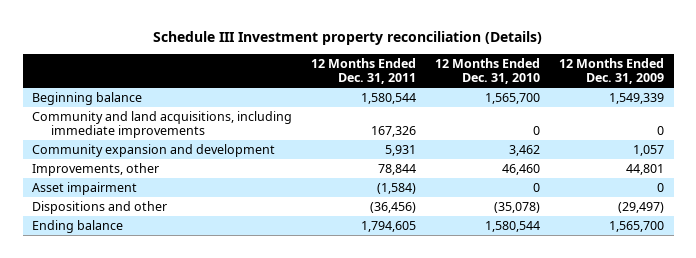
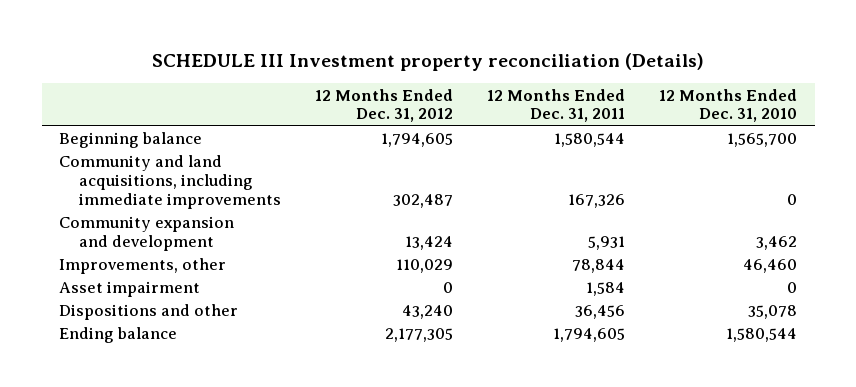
- Schedule III Investment property reconciliation (Details)
+ SCHEDULE III Investment property reconciliation (Details)
- | 12 Months Ended Dec. 31, 2011 | 12 Months Ended Dec. 31, 2010 | 12 Months Ended Dec. 31, 2009
+ | 12 Months Ended Dec. 31, 2012 | 12 Months Ended Dec. 31, 2011 | 12 Months Ended Dec. 31, 2010
- Asset impairment | (1,584) | 0 | 0
- Dispositions and other | (36,456) | (35,078) | (29,497)
+ Asset impairment | 0 | 1,584 | 0
+ Dispositions and other | 43,240 | 36,456 | 35,078

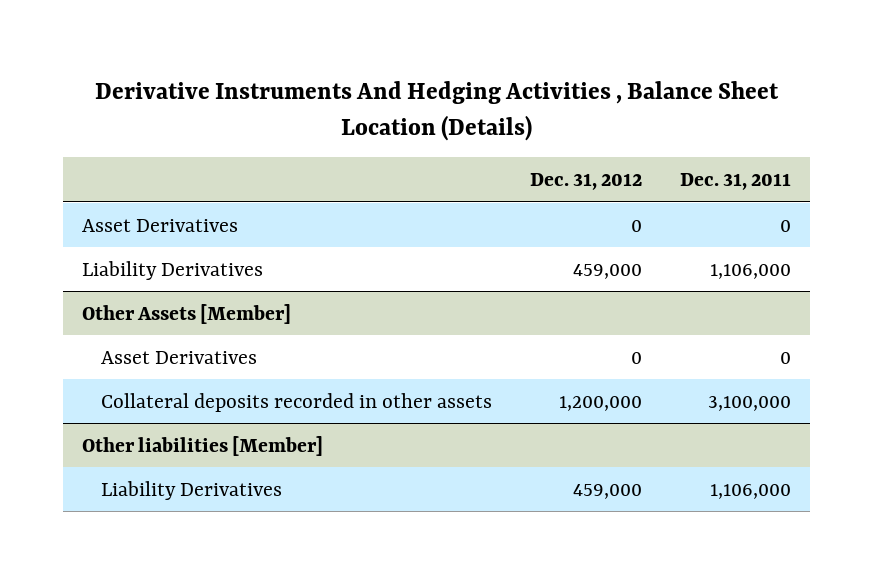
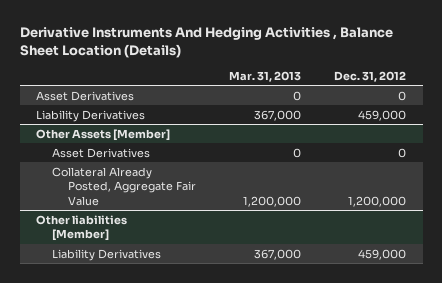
- | Dec. 31, 2012 | Dec. 31, 2011
+ | Mar. 31, 2013 | Dec. 31, 2012
@ Other Assets [Member]
- Collateral deposits recorded in other assets | 1,200,000 | 3,100,000
+ Collateral Already Posted, Aggregate Fair Value | 1,200,000 | 1,200,000

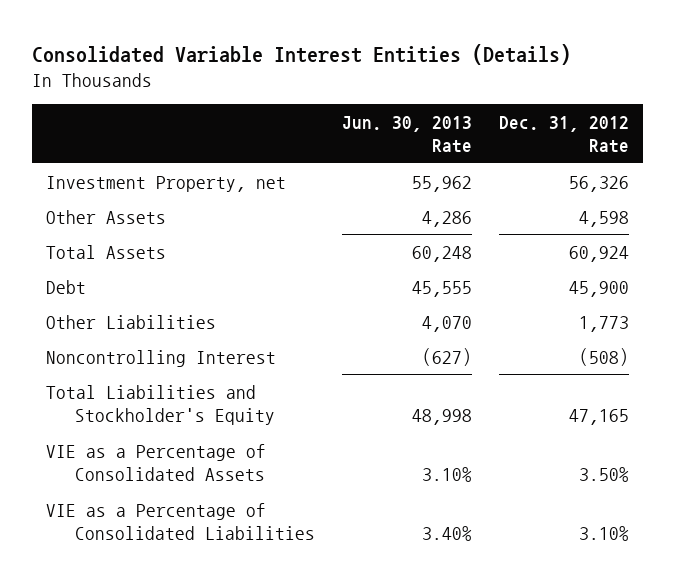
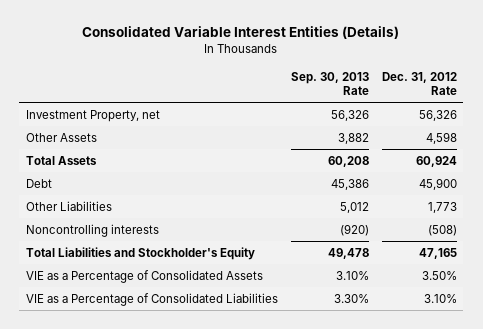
- | Jun. 30, 2013 Rate | Dec. 31, 2012 Rate
+ | Sep. 30, 2013 Rate | Dec. 31, 2012 Rate
- Noncontrolling Interest | (627) | (508)
+ Noncontrolling interests | (920) | (508)

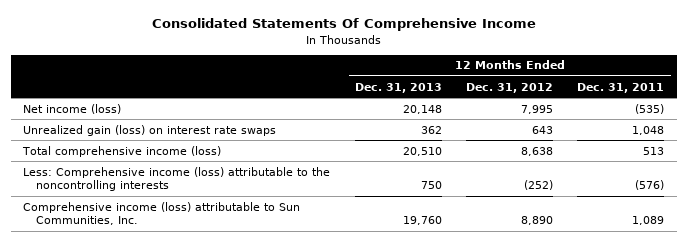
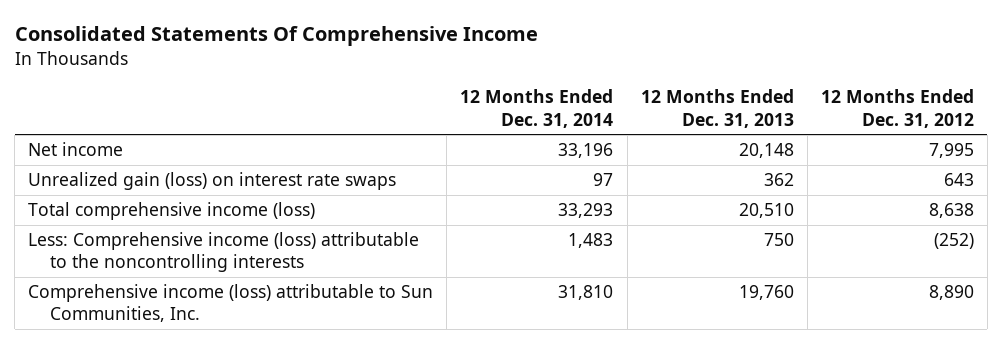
- | 12 Months Ended Dec. 31, 2013 | 12 Months Ended Dec. 31, 2012 | 12 Months Ended Dec. 31, 2011
+ | 12 Months Ended Dec. 31, 2014 | 12 Months Ended Dec. 31, 2013 | 12 Months Ended Dec. 31, 2012
- Net income (loss) | 20,148 | 7,995 | (535)
+ Net income | 33,196 | 20,148 | 7,995

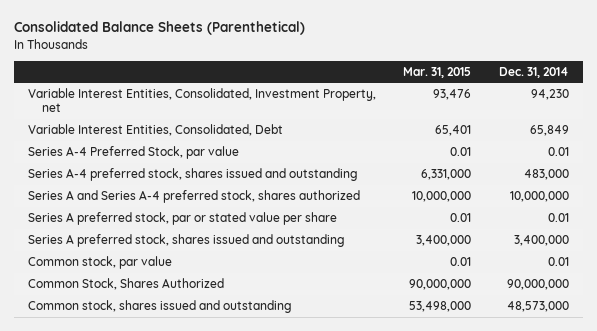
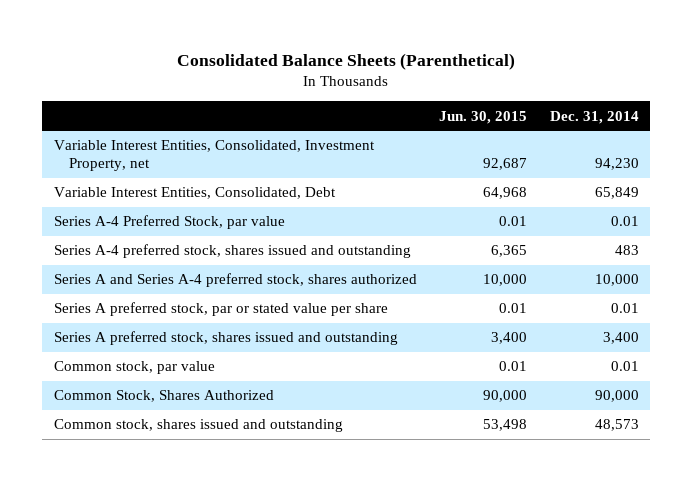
- | Mar. 31, 2015 | Dec. 31, 2014
+ | Jun. 30, 2015 | Dec. 31, 2014
- Series A-4 preferred stock, shares issued and outstanding | 6,331,000 | 483,000
- Series A and Series A-4 preferred stock, shares authorized | 10,000,000 | 10,000,000
+ Series A-4 preferred stock, shares issued and outstanding | 6,365 | 483
+ Series A and Series A-4 preferred stock, shares authorized | 10,000 | 10,000
- Series A preferred stock, shares issued and outstanding | 3,400,000 | 3,400,000
+ Series A preferred stock, shares issued and outstanding | 3,400 | 3,400
- Common Stock, Shares Authorized | 90,000,000 | 90,000,000
- Common stock, shares issued and outstanding | 53,498,000 | 48,573,000
+ Common Stock, Shares Authorized | 90,000 | 90,000
+ Common stock, shares issued and outstanding | 53,498 | 48,573

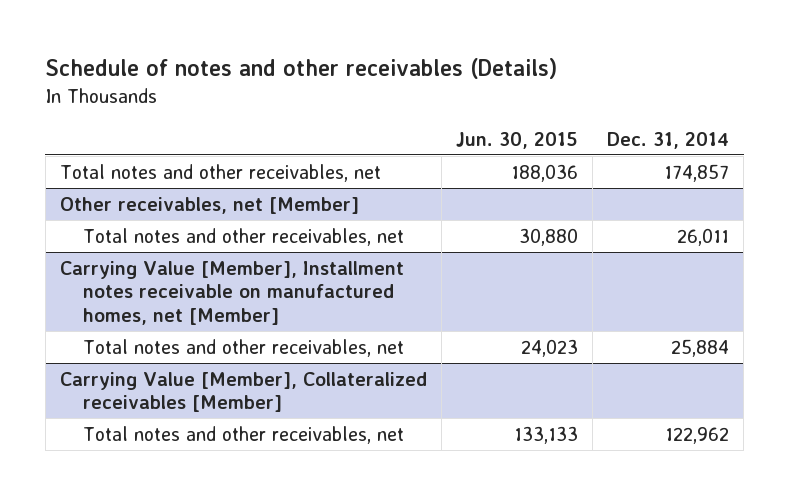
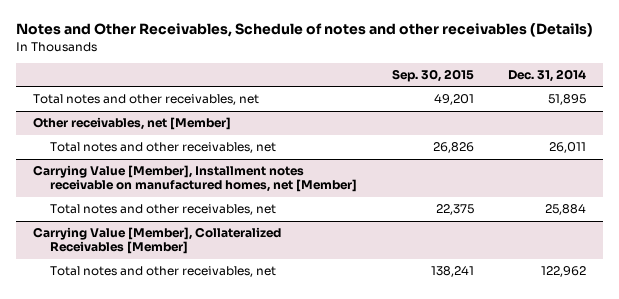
- Schedule of notes and other receivables (Details)
+ Notes and Other Receivables, Schedule of notes and other receivables (Details)
- | Jun. 30, 2015 | Dec. 31, 2014
+ | Sep. 30, 2015 | Dec. 31, 2014
- Total notes and other receivables, net | 188,036 | 174,857
+ Total notes and other receivables, net | 49,201 | 51,895
- Carrying Value [Member], Collateralized receivables [Member]
+ Carrying Value [Member], Collateralized Receivables [Member]

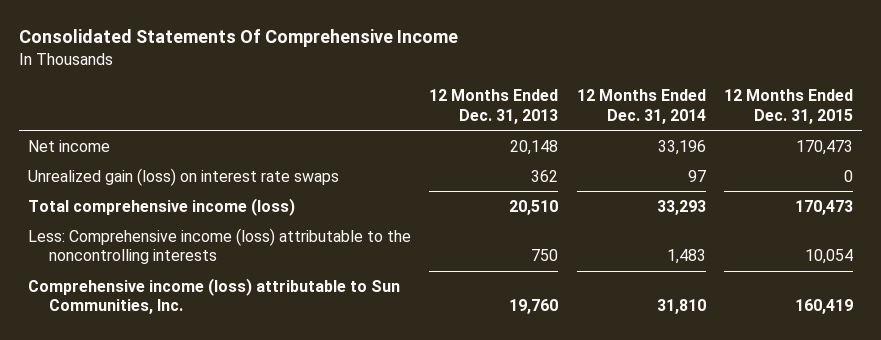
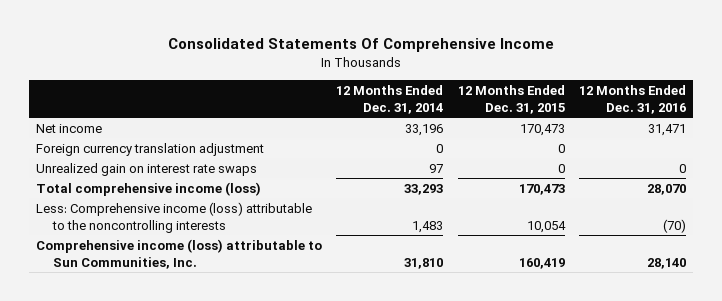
- | 12 Months Ended Dec. 31, 2013 | 12 Months Ended Dec. 31, 2014 | 12 Months Ended Dec. 31, 2015
+ | 12 Months Ended Dec. 31, 2014 | 12 Months Ended Dec. 31, 2015 | 12 Months Ended Dec. 31, 2016
- Unrealized gain (loss) on interest rate swaps | 362 | 97 | 0
+ Foreign currency translation adjustment | 0 | 0 |
+ Unrealized gain on interest rate swaps | 97 | 0 | 0

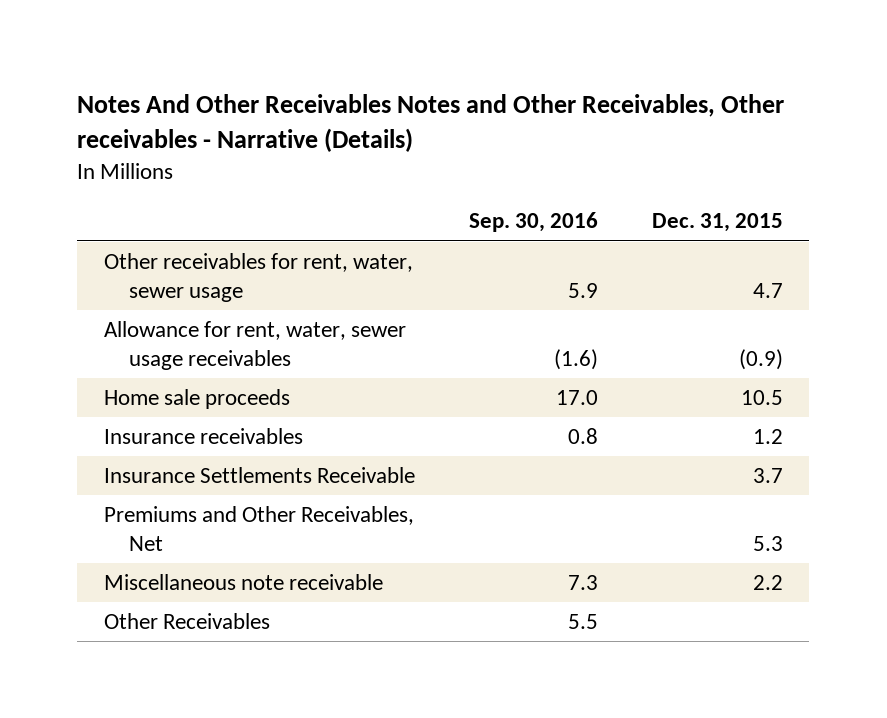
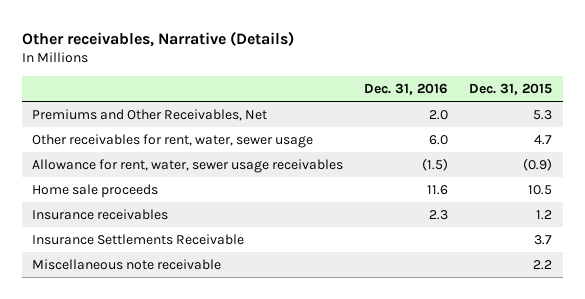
- Notes And Other Receivables Notes and Other Receivables, Other receivables - Narrative (Details)
+ Other receivables, Narrative (Details)
- | Sep. 30, 2016 | Dec. 31, 2015
+ | Dec. 31, 2016 | Dec. 31, 2015
moved up: Premiums and Other Receivables, Net | 2.0 | 5.3
- Other Receivables | 5.5 |

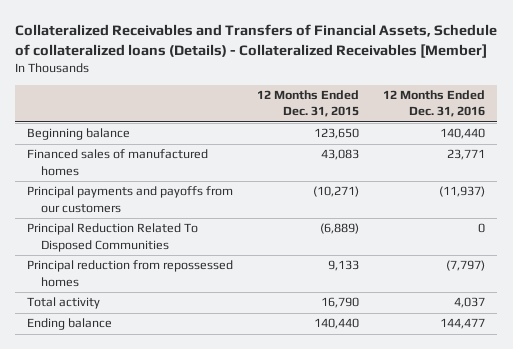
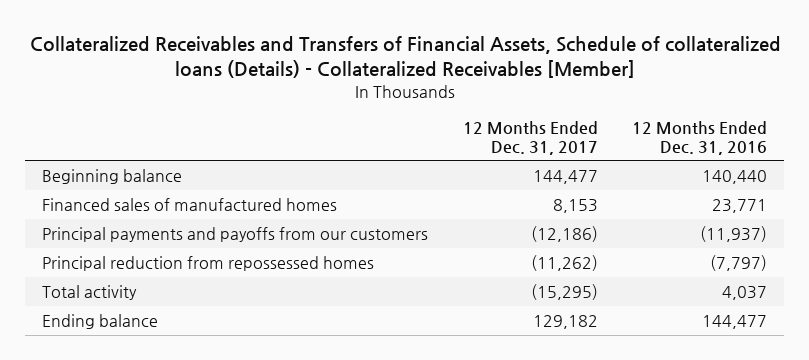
- | 12 Months Ended Dec. 31, 2015 | 12 Months Ended Dec. 31, 2016
+ | 12 Months Ended Dec. 31, 2017 | 12 Months Ended Dec. 31, 2016
- Principal Reduction Related To Disposed Communities | (6,889) | 0

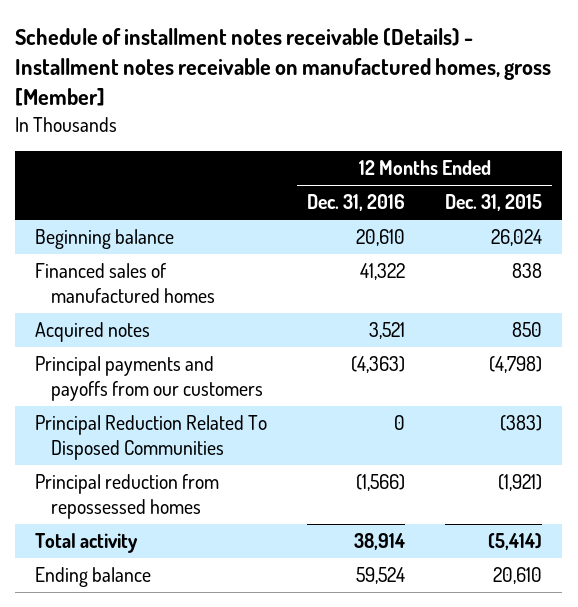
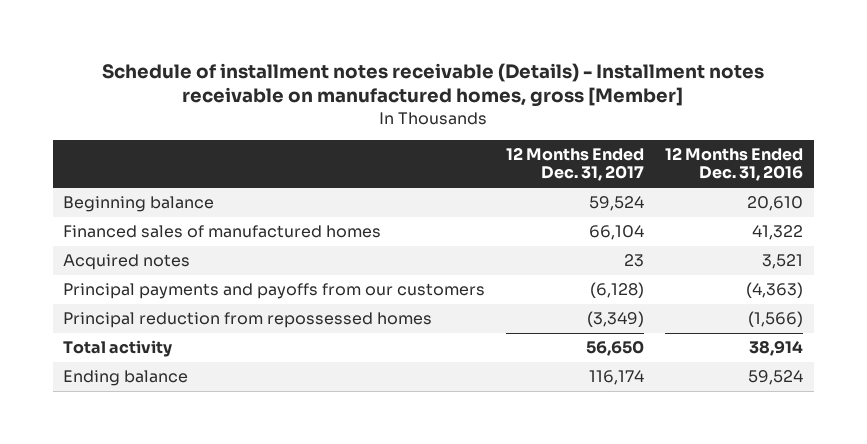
- | 12 Months Ended Dec. 31, 2016 | 12 Months Ended Dec. 31, 2015
+ | 12 Months Ended Dec. 31, 2017 | 12 Months Ended Dec. 31, 2016
- Principal Reduction Related To Disposed Communities | 0 | (383)

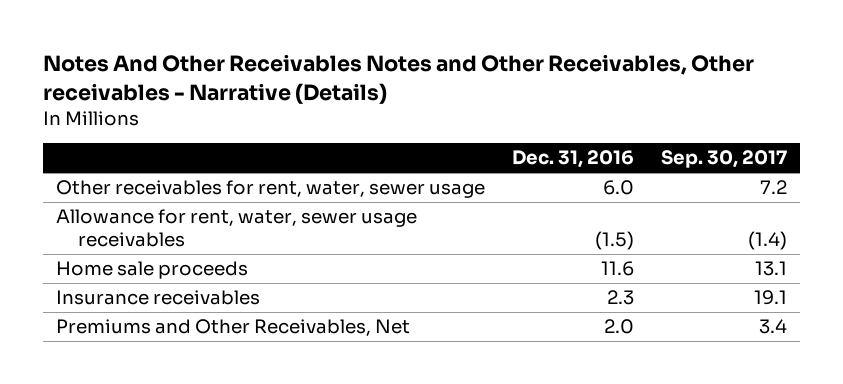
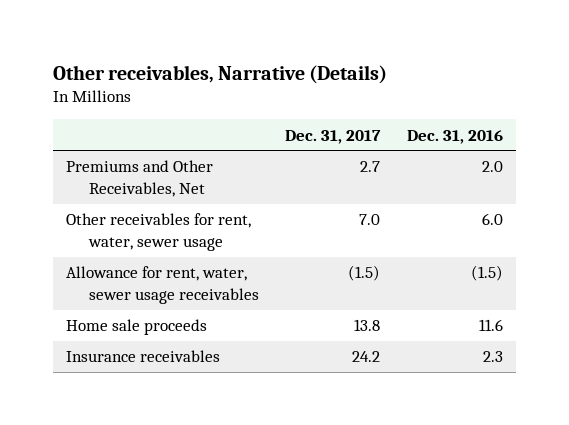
- Notes And Other Receivables Notes and Other Receivables, Other receivables - Narrative (Details)
+ Other receivables, Narrative (Details)
- | Dec. 31, 2016 | Sep. 30, 2017
+ | Dec. 31, 2017 | Dec. 31, 2016
moved up: Premiums and Other Receivables, Net | 2.7 | 2.0

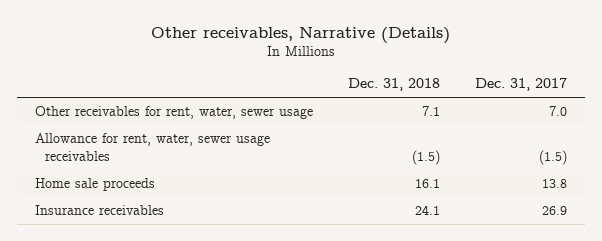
- | Dec. 31, 2017 | Dec. 31, 2016
+ | Dec. 31, 2018 | Dec. 31, 2017
- Premiums and Other Receivables, Net | 2.7 | 2.0
- Insurance receivables | 24.2 | 2.3
+ Insurance receivables | 24.1 | 26.9

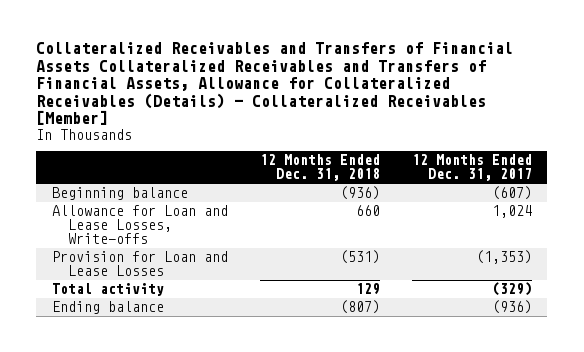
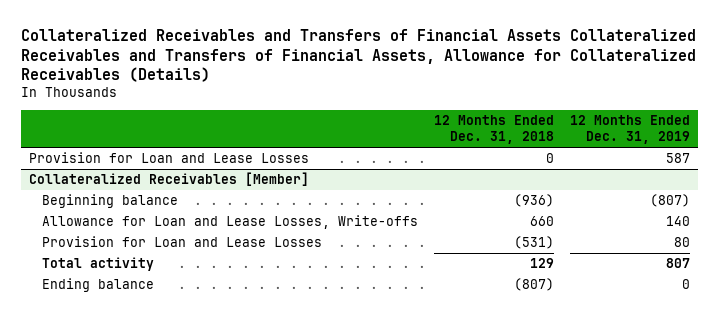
- Collateralized Receivables and Transfers of Financial Assets Collateralized Receivables and Transfers of Financial Assets, Allowance for Collateralized Receivables (Details) - Collateralized Receivables [Member]
+ Collateralized Receivables and Transfers of Financial Assets Collateralized Receivables and Transfers of Financial Assets, Allowance for Collateralized Receivables (Details)
- | 12 Months Ended Dec. 31, 2018 | 12 Months Ended Dec. 31, 2017
+ | 12 Months Ended Dec. 31, 2018 | 12 Months Ended Dec. 31, 2019
+ Provision for Loan and Lease Losses | 0 | 587
+ Collateralized Receivables [Member]

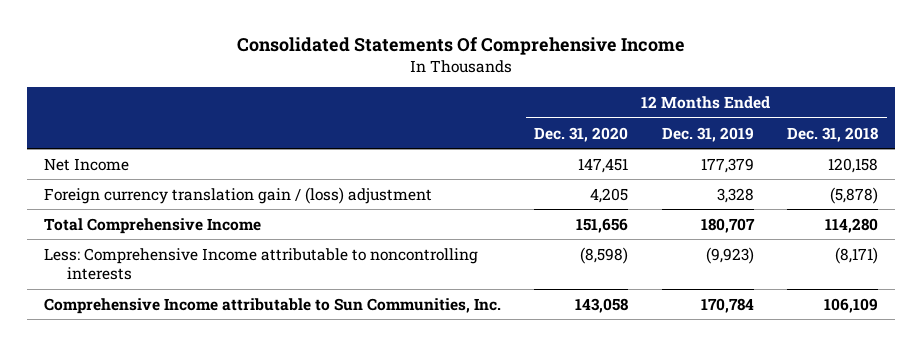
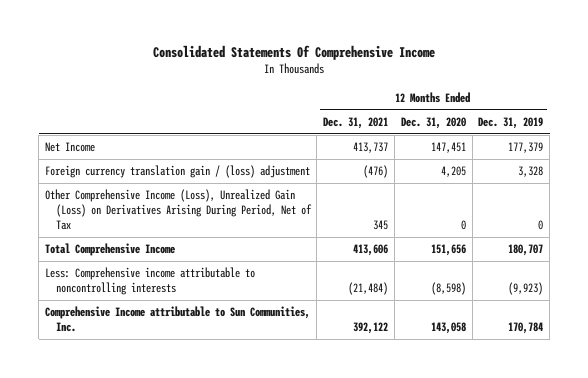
- | 12 Months Ended Dec. 31, 2020 | 12 Months Ended Dec. 31, 2019 | 12 Months Ended Dec. 31, 2018
+ | 12 Months Ended Dec. 31, 2021 | 12 Months Ended Dec. 31, 2020 | 12 Months Ended Dec. 31, 2019
+ Other Comprehensive Income (Loss), Unrealized Gain (Loss) on Derivatives Arising During Period, Net of Tax | 345 | 0 | 0
- Less: Comprehensive Income attributable to noncontrolling interests | (8,598) | (9,923) | (8,171)
+ Less: Comprehensive income attributable to noncontrolling interests | (21,484) | (8,598) | (9,923)

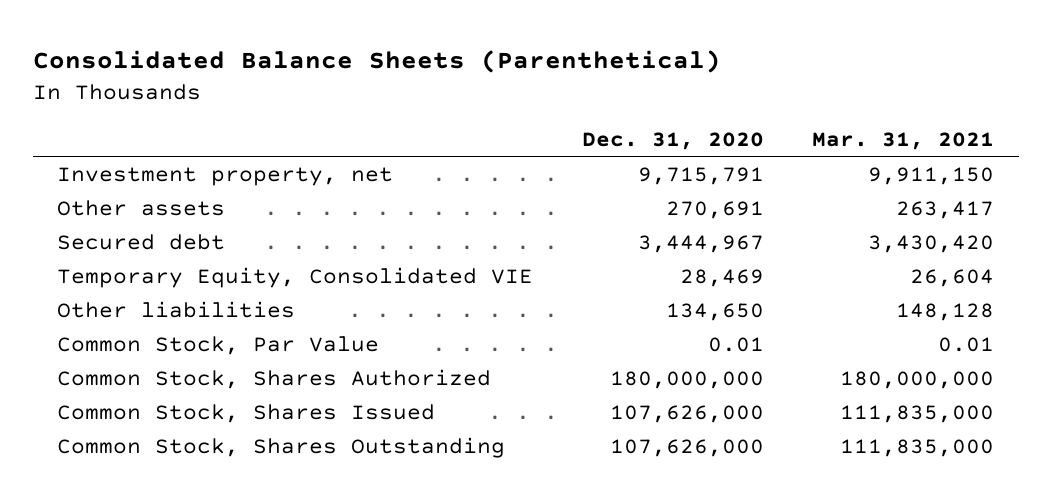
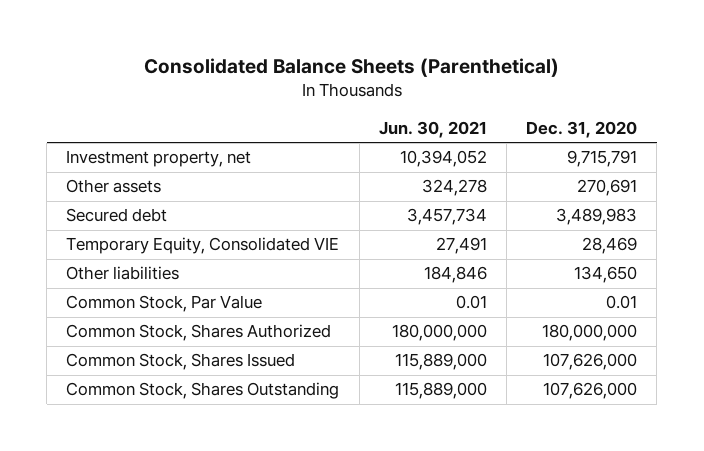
- | Dec. 31, 2020 | Mar. 31, 2021
+ | Jun. 30, 2021 | Dec. 31, 2020
- Secured debt | 3,444,967 | 3,430,420
+ Secured debt | 3,457,734 | 3,489,983

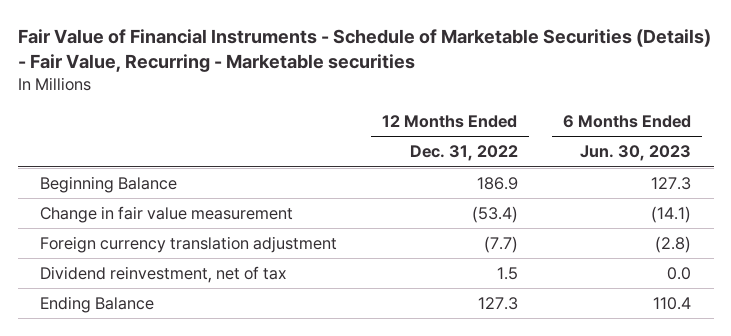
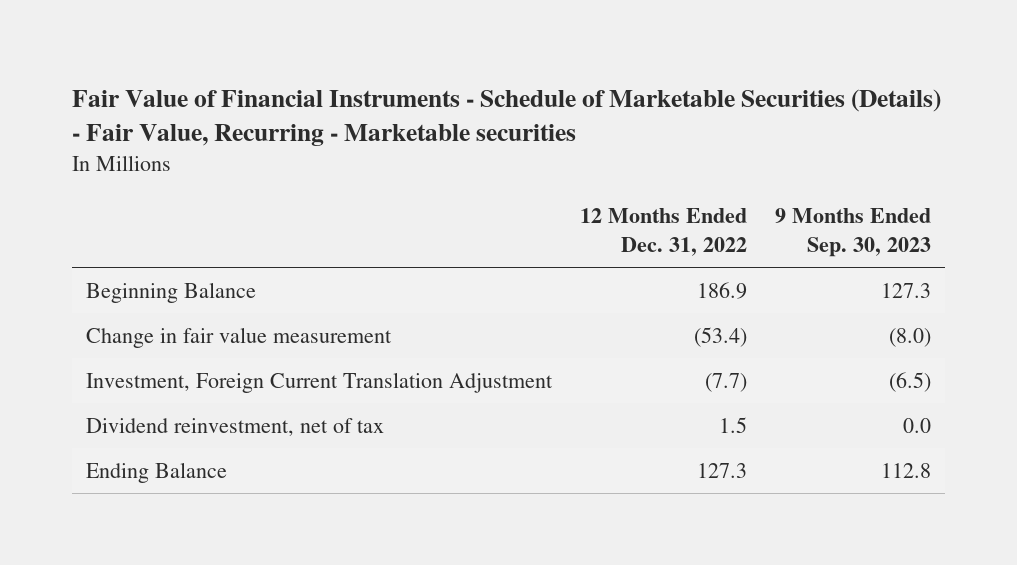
- | 12 Months Ended Dec. 31, 2022 | 6 Months Ended Jun. 30, 2023
+ | 12 Months Ended Dec. 31, 2022 | 9 Months Ended Sep. 30, 2023
- Foreign currency translation adjustment | (7.7) | (2.8)
+ Investment, Foreign Current Translation Adjustment | (7.7) | (6.5)

